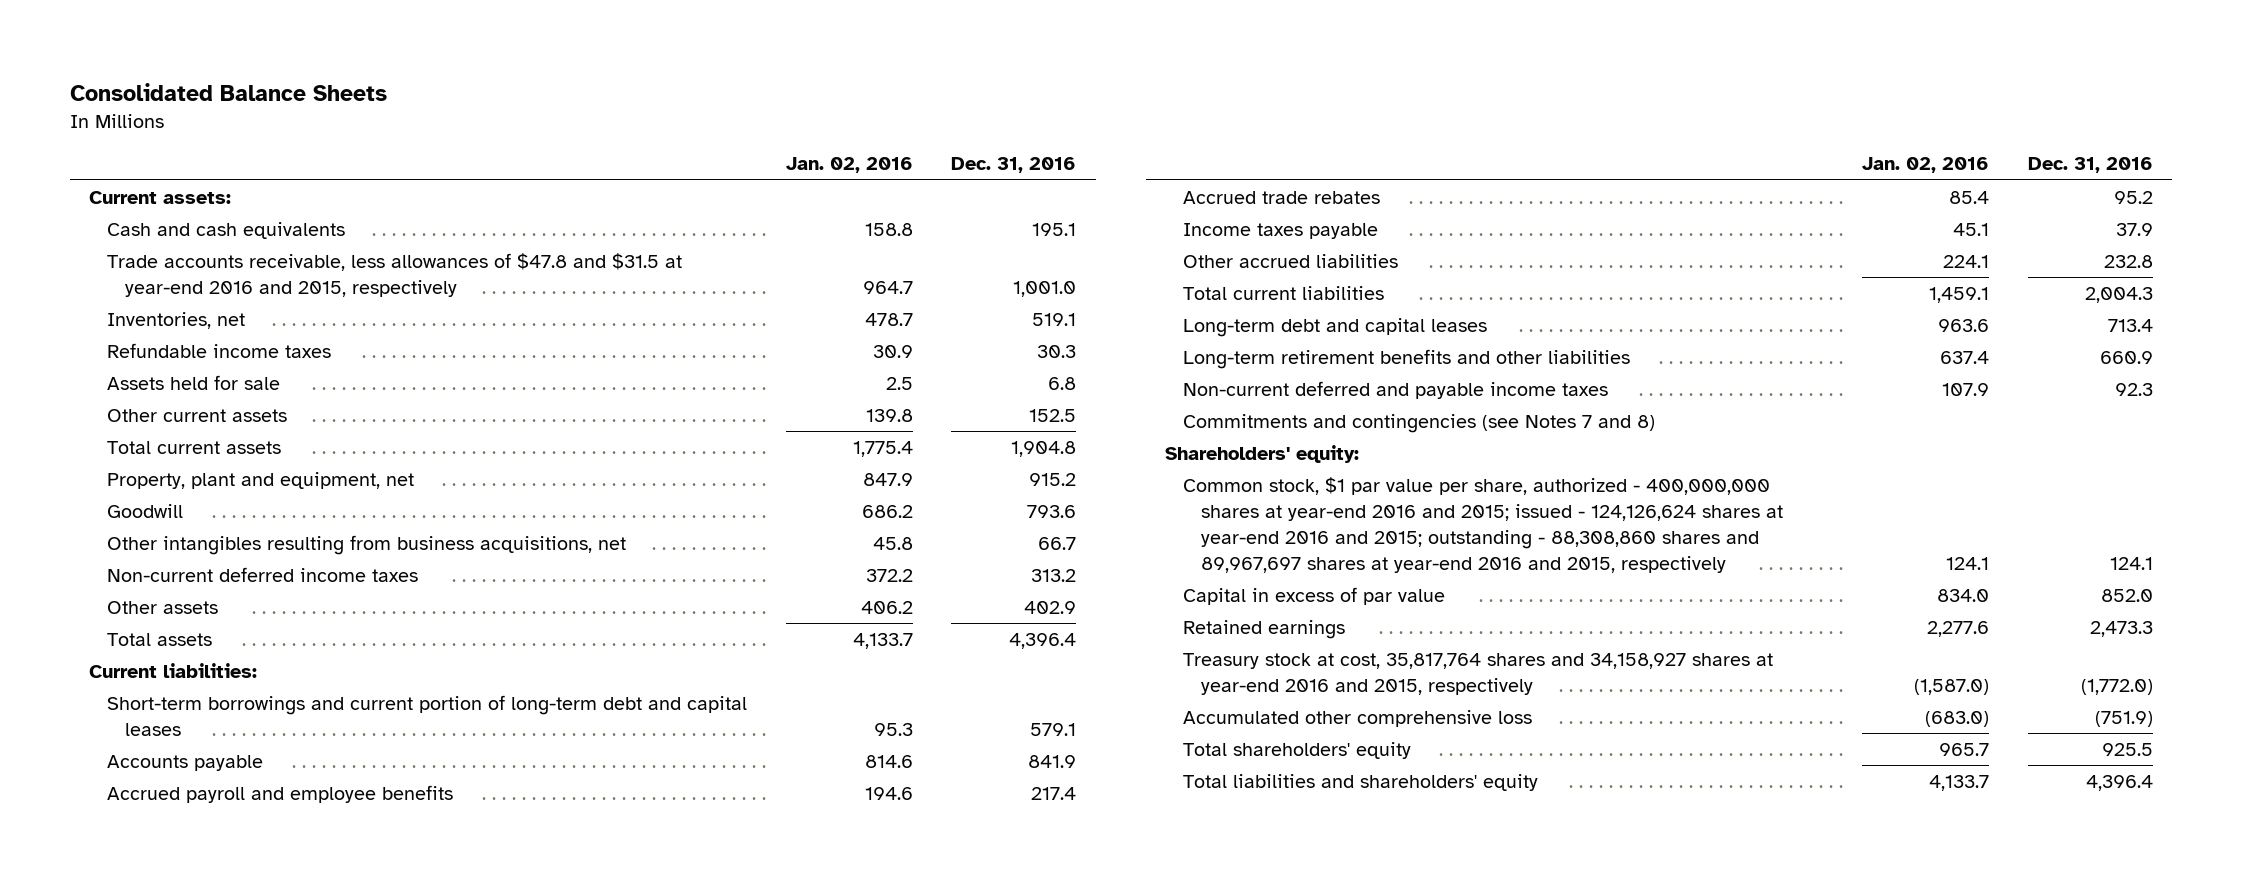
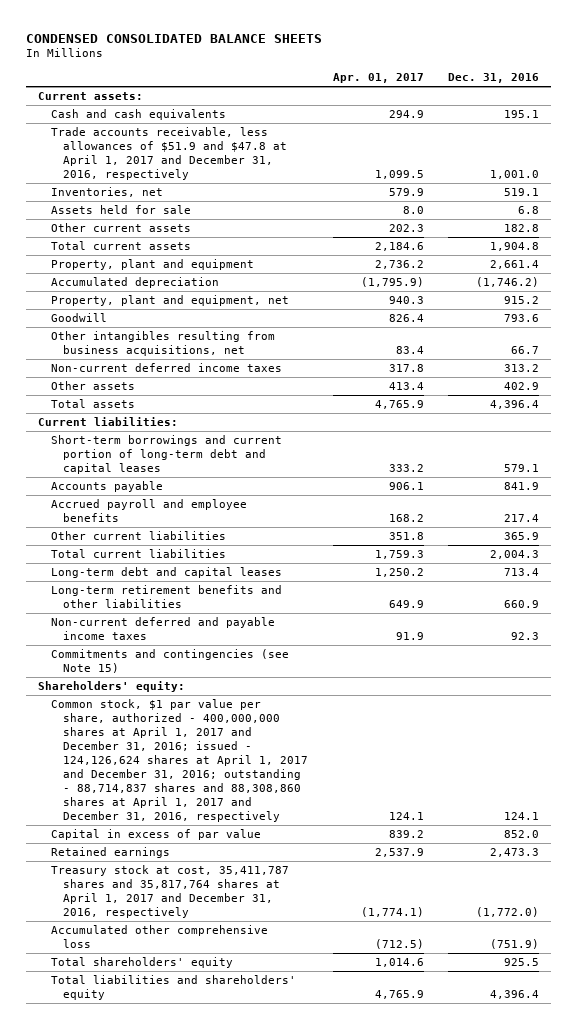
- Consolidated Balance Sheets
+ CONDENSED CONSOLIDATED BALANCE SHEETS
- | Jan. 02, 2016 | Dec. 31, 2016
+ | Apr. 01, 2017 | Dec. 31, 2016
- Trade accounts receivable, less allowances of $47.8 and $31.5 at year-end 2016 and 2015, respectively | 964.7 | 1,001.0
+ Trade accounts receivable, less allowances of $51.9 and $47.8 at April 1, 2017 and December 31, 2016, respectively | 1,099.5 | 1,001.0
- Refundable income taxes | 30.9 | 30.3
- Other current assets | 139.8 | 152.5
+ Other current assets | 202.3 | 182.8
+ Property, plant and equipment | 2,736.2 | 2,661.4
+ Accumulated depreciation | (1,795.9) | (1,746.2)
- Accrued trade rebates | 85.4 | 95.2
- Income taxes payable | 45.1 | 37.9
- Other accrued liabilities | 224.1 | 232.8
+ Other current liabilities | 351.8 | 365.9
- Commitments and contingencies (see Notes 7 and 8)
+ Commitments and contingencies (see Note 15)
- Common stock, $1 par value per share, authorized - 400,000,000 shares at year-end 2016 and 2015; issued - 124,126,624 shares at year-end 2016 and 2015; outstanding - 88,308,860 shares and 89,967,697 shares at year-end 2016 and 2015, respectively | 124.1 | 124.1
+ Common stock, $1 par value per share, authorized - 400,000,000 shares at April 1, 2017 and December 31, 2016; issued - 124,126,624 shares at April 1, 2017 and December 31, 2016; outstanding - 88,714,837 shares and 88,308,860 shares at April 1, 2017 and December 31, 2016, respectively | 124.1 | 124.1
- Treasury stock at cost, 35,817,764 shares and 34,158,927 shares at year-end 2016 and 2015, respectively | (1,587.0) | (1,772.0)
+ Treasury stock at cost, 35,411,787 shares and 35,817,764 shares at April 1, 2017 and December 31, 2016, respectively | (1,774.1) | (1,772.0)

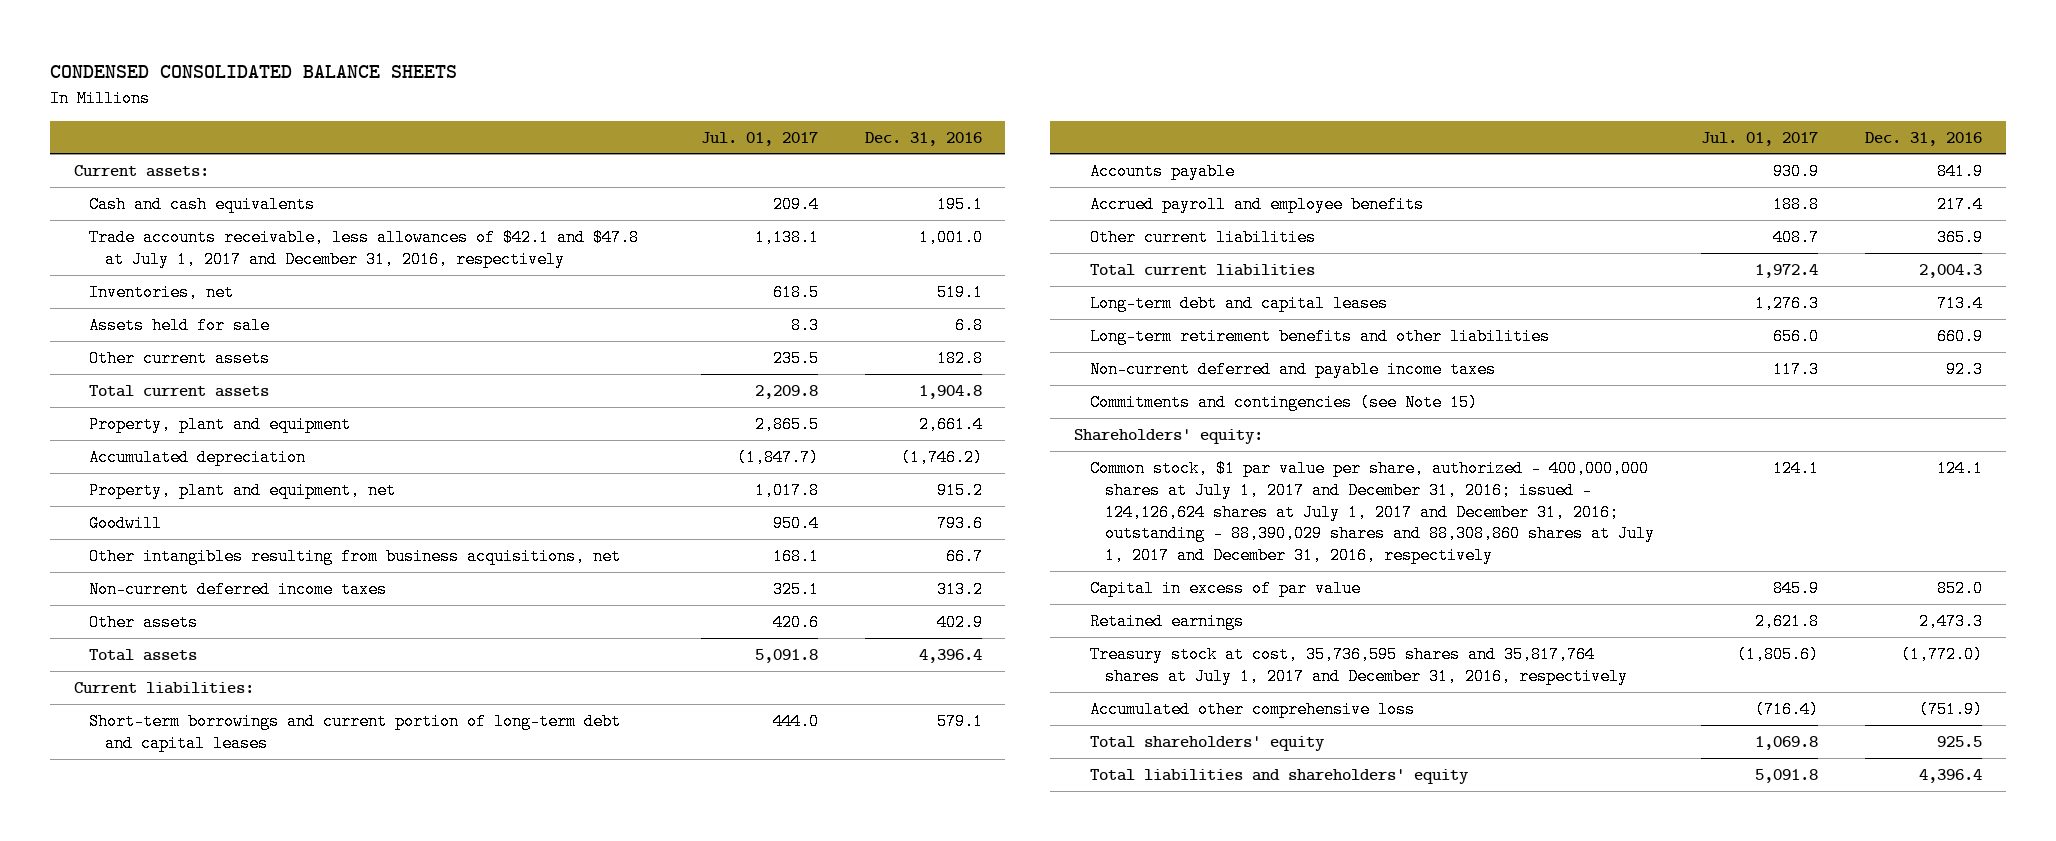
- | Apr. 01, 2017 | Dec. 31, 2016
+ | Jul. 01, 2017 | Dec. 31, 2016
- Trade accounts receivable, less allowances of $51.9 and $47.8 at April 1, 2017 and December 31, 2016, respectively | 1,099.5 | 1,001.0
+ Trade accounts receivable, less allowances of $42.1 and $47.8 at July 1, 2017 and December 31, 2016, respectively | 1,138.1 | 1,001.0
- Common stock, $1 par value per share, authorized - 400,000,000 shares at April 1, 2017 and December 31, 2016; issued - 124,126,624 shares at April 1, 2017 and December 31, 2016; outstanding - 88,714,837 shares and 88,308,860 shares at April 1, 2017 and December 31, 2016, respectively | 124.1 | 124.1
+ Common stock, $1 par value per share, authorized - 400,000,000 shares at July 1, 2017 and December 31, 2016; issued - 124,126,624 shares at July 1, 2017 and December 31, 2016; outstanding - 88,390,029 shares and 88,308,860 shares at July 1, 2017 and December 31, 2016, respectively | 124.1 | 124.1
- Treasury stock at cost, 35,411,787 shares and 35,817,764 shares at April 1, 2017 and December 31, 2016, respectively | (1,774.1) | (1,772.0)
+ Treasury stock at cost, 35,736,595 shares and 35,817,764 shares at July 1, 2017 and December 31, 2016, respectively | (1,805.6) | (1,772.0)

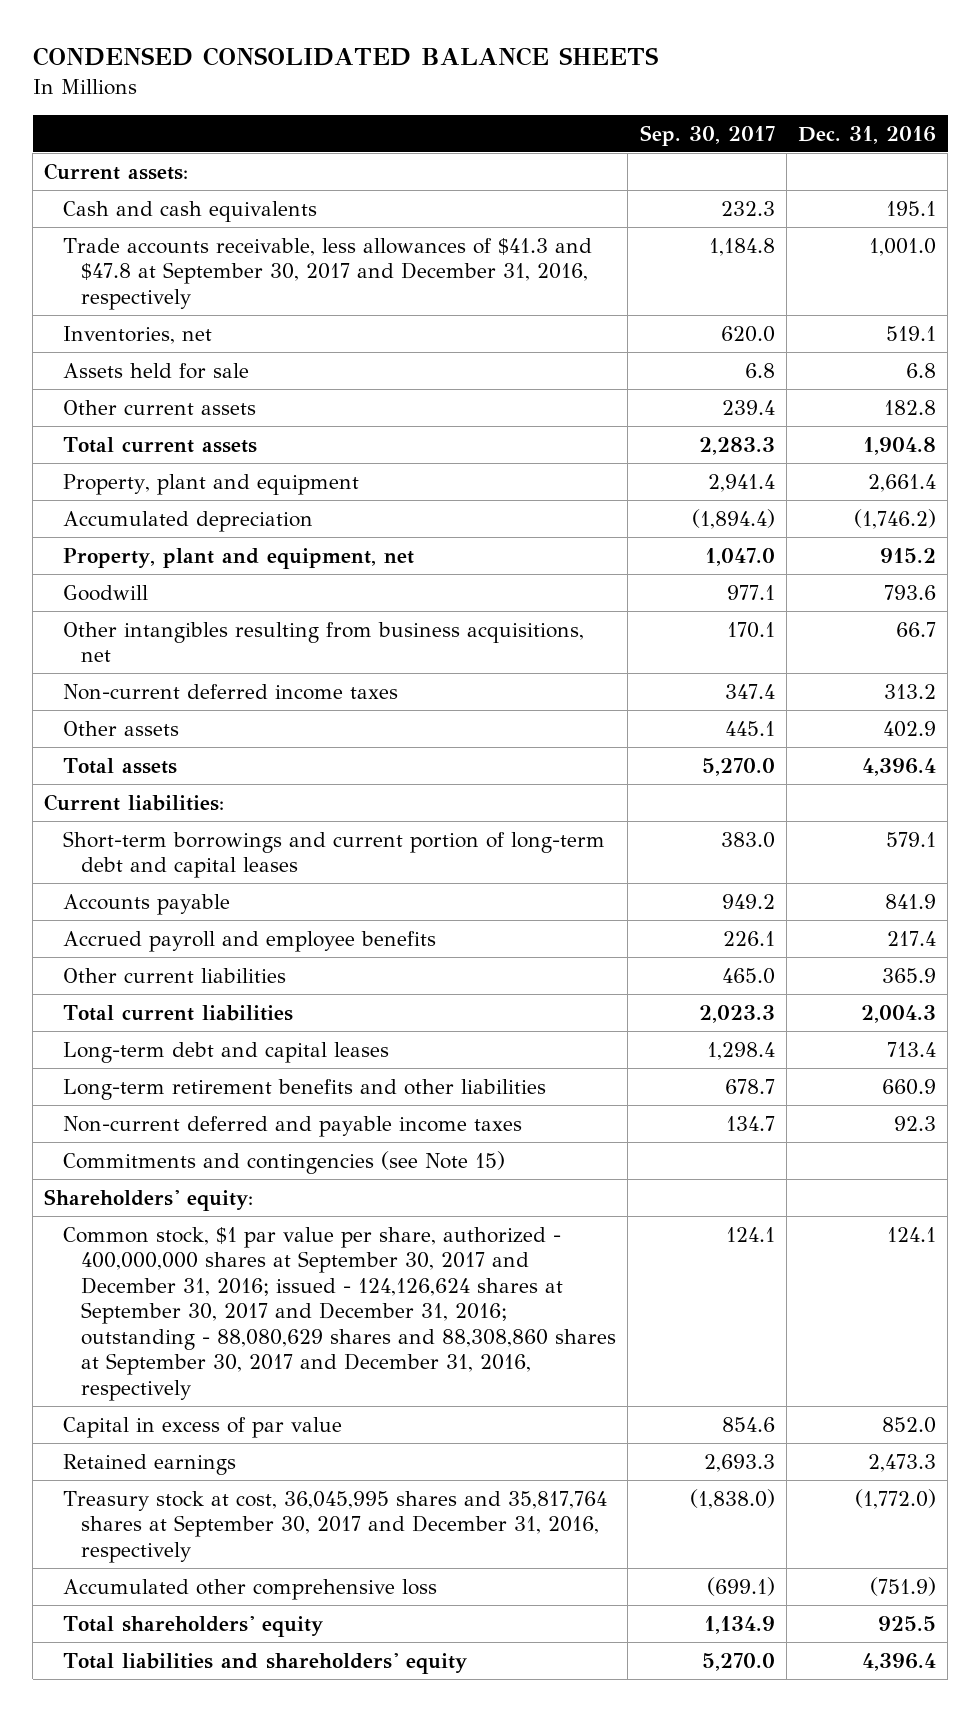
- | Jul. 01, 2017 | Dec. 31, 2016
+ | Sep. 30, 2017 | Dec. 31, 2016
- Trade accounts receivable, less allowances of $42.1 and $47.8 at July 1, 2017 and December 31, 2016, respectively | 1,138.1 | 1,001.0
+ Trade accounts receivable, less allowances of $41.3 and $47.8 at September 30, 2017 and December 31, 2016, respectively | 1,184.8 | 1,001.0
- Common stock, $1 par value per share, authorized - 400,000,000 shares at July 1, 2017 and December 31, 2016; issued - 124,126,624 shares at July 1, 2017 and December 31, 2016; outstanding - 88,390,029 shares and 88,308,860 shares at July 1, 2017 and December 31, 2016, respectively | 124.1 | 124.1
+ Common stock, $1 par value per share, authorized - 400,000,000 shares at September 30, 2017 and December 31, 2016; issued - 124,126,624 shares at September 30, 2017 and December 31, 2016; outstanding - 88,080,629 shares and 88,308,860 shares at September 30, 2017 and December 31, 2016, respectively | 124.1 | 124.1
- Treasury stock at cost, 35,736,595 shares and 35,817,764 shares at July 1, 2017 and December 31, 2016, respectively | (1,805.6) | (1,772.0)
+ Treasury stock at cost, 36,045,995 shares and 35,817,764 shares at September 30, 2017 and December 31, 2016, respectively | (1,838.0) | (1,772.0)

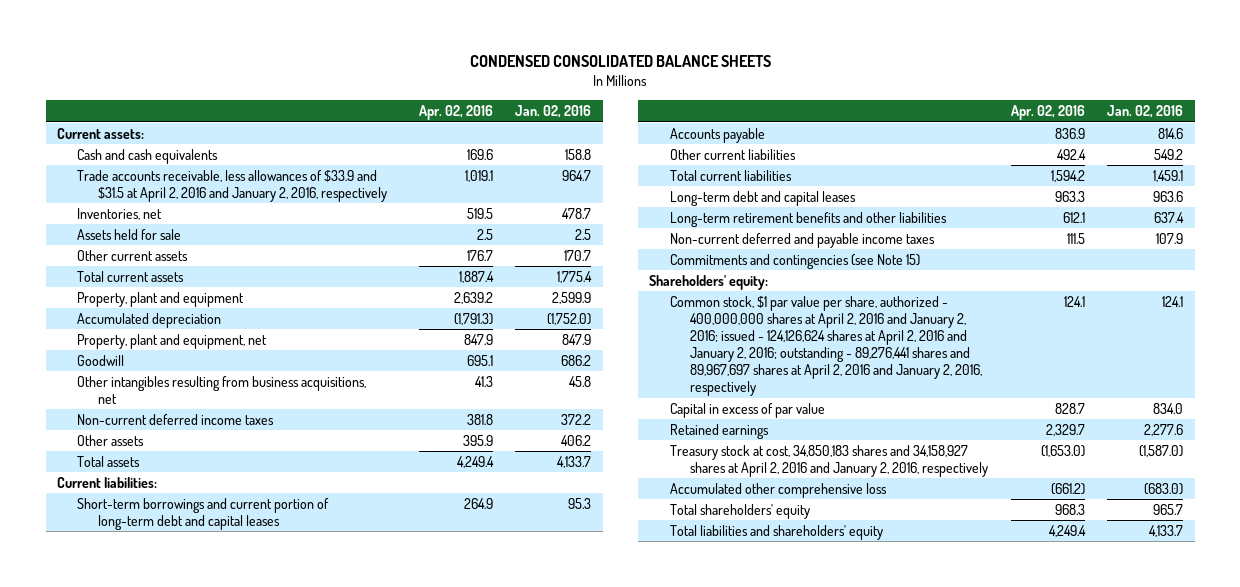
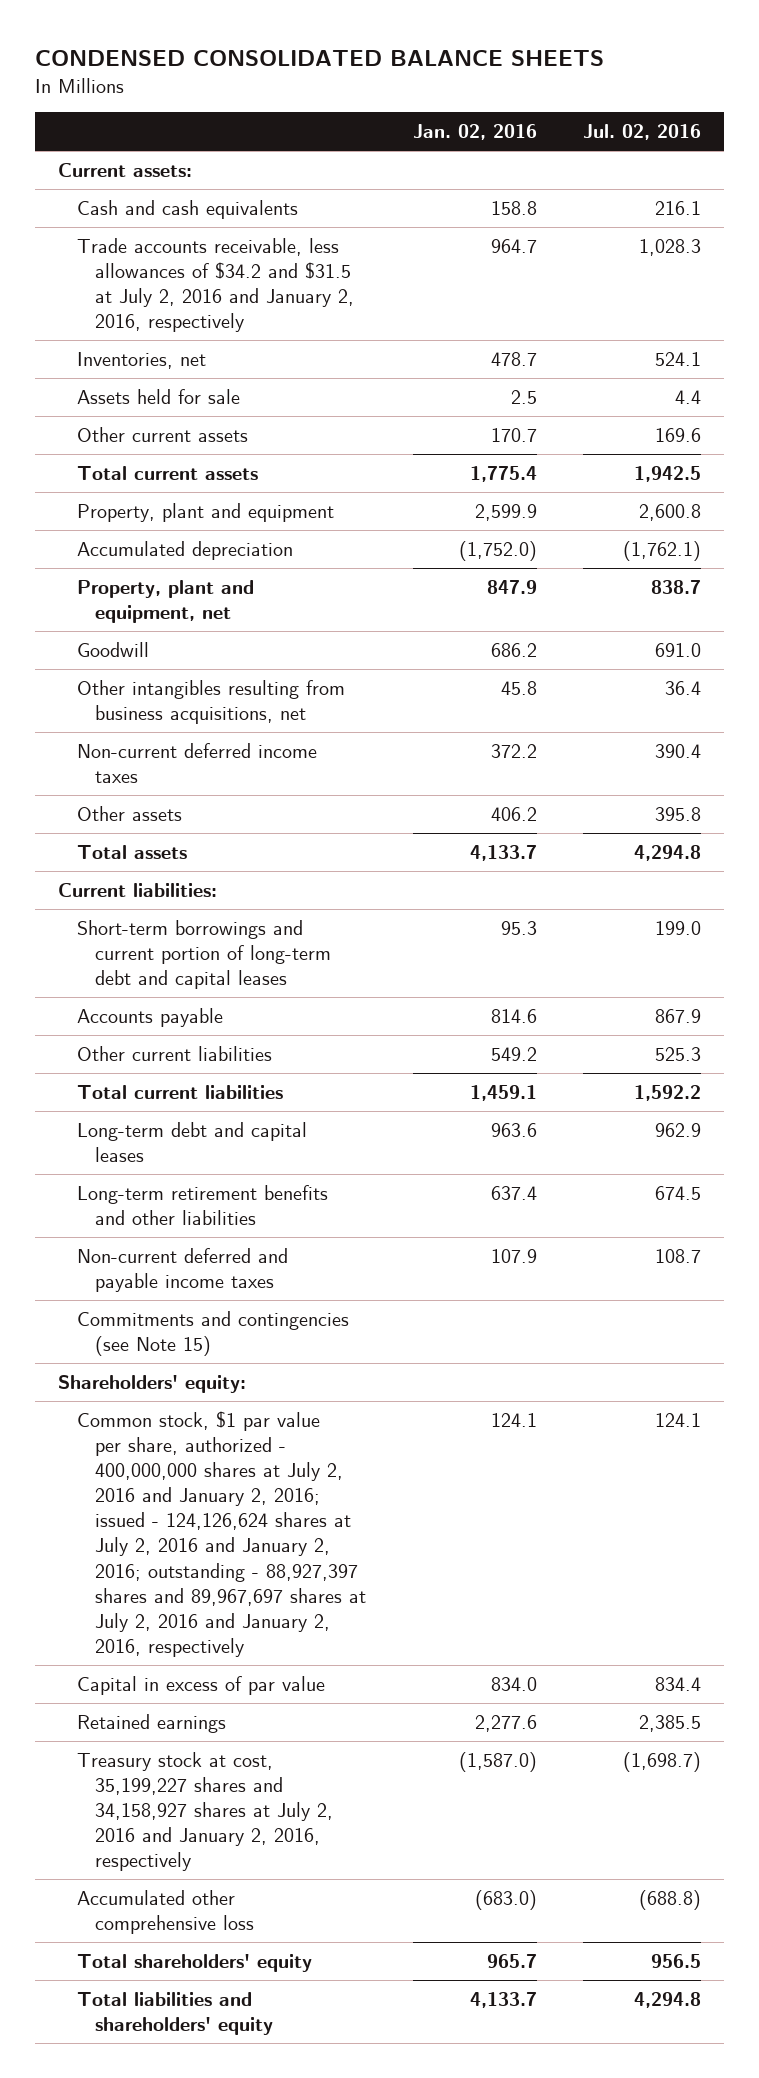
- | Apr. 02, 2016 | Jan. 02, 2016
+ | Jan. 02, 2016 | Jul. 02, 2016
- Trade accounts receivable, less allowances of $33.9 and $31.5 at April 2, 2016 and January 2, 2016, respectively | 1,019.1 | 964.7
+ Trade accounts receivable, less allowances of $34.2 and $31.5 at July 2, 2016 and January 2, 2016, respectively | 964.7 | 1,028.3
- Common stock, $1 par value per share, authorized - 400,000,000 shares at April 2, 2016 and January 2, 2016; issued - 124,126,624 shares at April 2, 2016 and January 2, 2016; outstanding - 89,276,441 shares and 89,967,697 shares at April 2, 2016 and January 2, 2016, respectively | 124.1 | 124.1
+ Common stock, $1 par value per share, authorized - 400,000,000 shares at July 2, 2016 and January 2, 2016; issued - 124,126,624 shares at July 2, 2016 and January 2, 2016; outstanding - 88,927,397 shares and 89,967,697 shares at July 2, 2016 and January 2, 2016, respectively | 124.1 | 124.1
- Treasury stock at cost, 34,850,183 shares and 34,158,927 shares at April 2, 2016 and January 2, 2016, respectively | (1,653.0) | (1,587.0)
+ Treasury stock at cost, 35,199,227 shares and 34,158,927 shares at July 2, 2016 and January 2, 2016, respectively | (1,587.0) | (1,698.7)

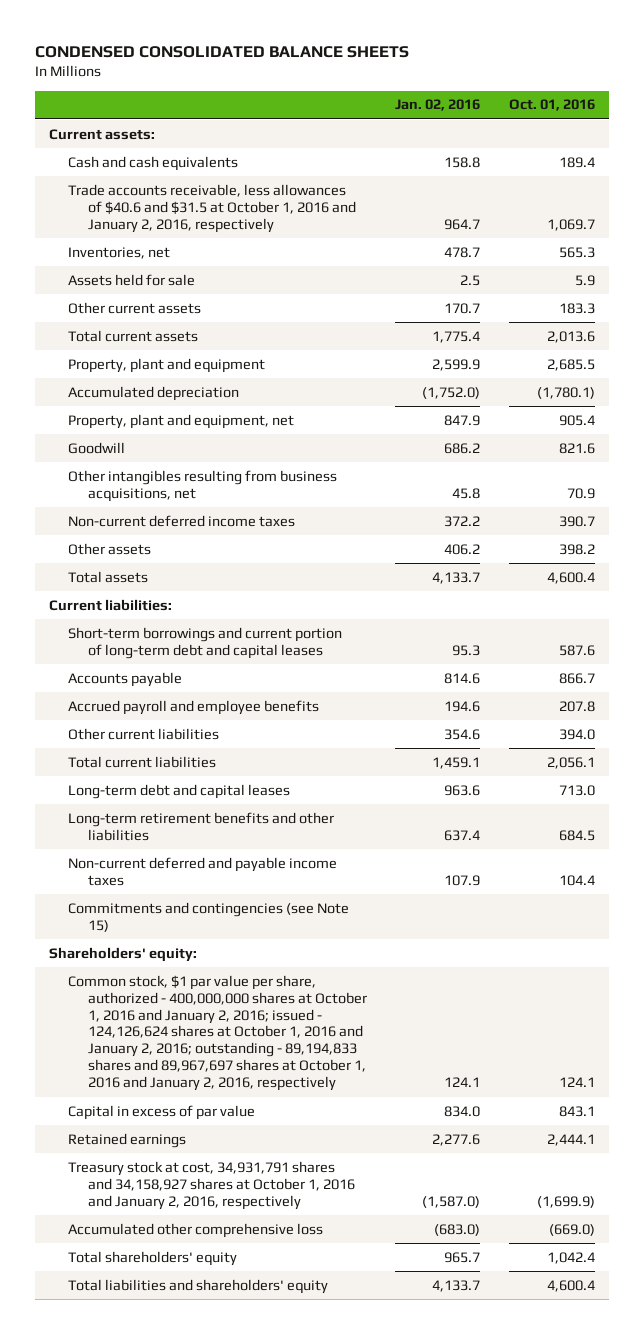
- | Jan. 02, 2016 | Jul. 02, 2016
+ | Jan. 02, 2016 | Oct. 01, 2016
- Trade accounts receivable, less allowances of $34.2 and $31.5 at July 2, 2016 and January 2, 2016, respectively | 964.7 | 1,028.3
+ Trade accounts receivable, less allowances of $40.6 and $31.5 at October 1, 2016 and January 2, 2016, respectively | 964.7 | 1,069.7
- Other current liabilities | 549.2 | 525.3
+ Accrued payroll and employee benefits | 194.6 | 207.8
+ Other current liabilities | 354.6 | 394.0
- Common stock, $1 par value per share, authorized - 400,000,000 shares at July 2, 2016 and January 2, 2016; issued - 124,126,624 shares at July 2, 2016 and January 2, 2016; outstanding - 88,927,397 shares and 89,967,697 shares at July 2, 2016 and January 2, 2016, respectively | 124.1 | 124.1
+ Common stock, $1 par value per share, authorized - 400,000,000 shares at October 1, 2016 and January 2, 2016; issued - 124,126,624 shares at October 1, 2016 and January 2, 2016; outstanding - 89,194,833 shares and 89,967,697 shares at October 1, 2016 and January 2, 2016, respectively | 124.1 | 124.1
- Treasury stock at cost, 35,199,227 shares and 34,158,927 shares at July 2, 2016 and January 2, 2016, respectively | (1,587.0) | (1,698.7)
+ Treasury stock at cost, 34,931,791 shares and 34,158,927 shares at October 1, 2016 and January 2, 2016, respectively | (1,587.0) | (1,699.9)

